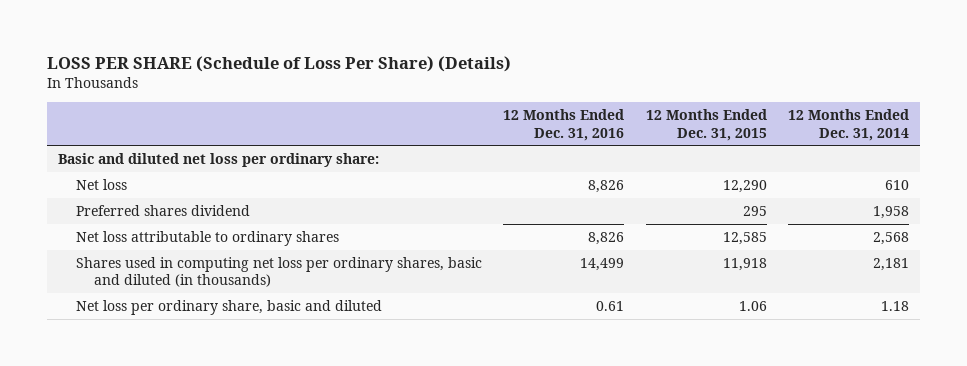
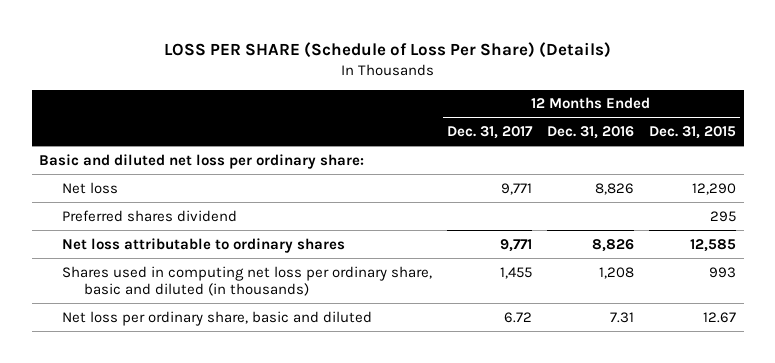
- | 12 Months Ended Dec. 31, 2016 | 12 Months Ended Dec. 31, 2015 | 12 Months Ended Dec. 31, 2014
+ | 12 Months Ended Dec. 31, 2017 | 12 Months Ended Dec. 31, 2016 | 12 Months Ended Dec. 31, 2015
- Shares used in computing net loss per ordinary shares, basic and diluted (in thousands) | 14,499 | 11,918 | 2,181
- Net loss per ordinary share, basic and diluted | 0.61 | 1.06 | 1.18
+ Shares used in computing net loss per ordinary share, basic and diluted (in thousands) | 1,455 | 1,208 | 993
+ Net loss per ordinary share, basic and diluted | 6.72 | 7.31 | 12.67

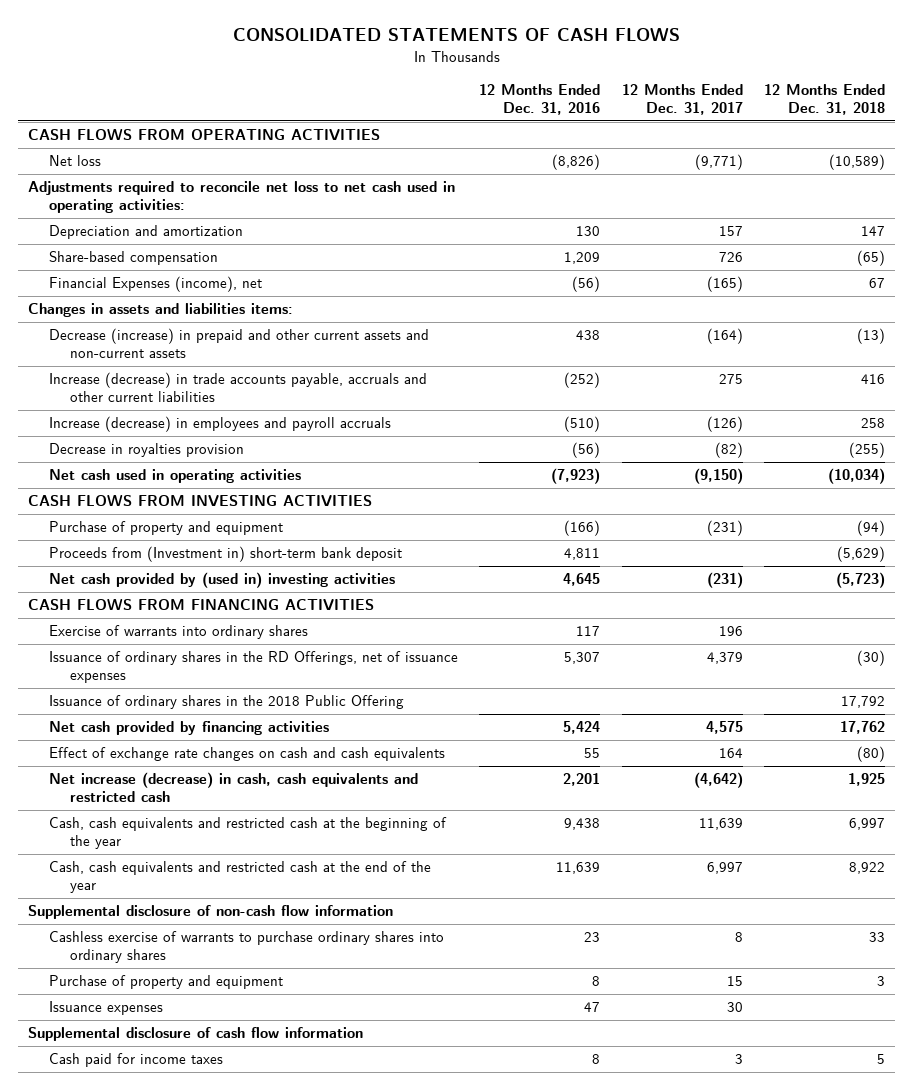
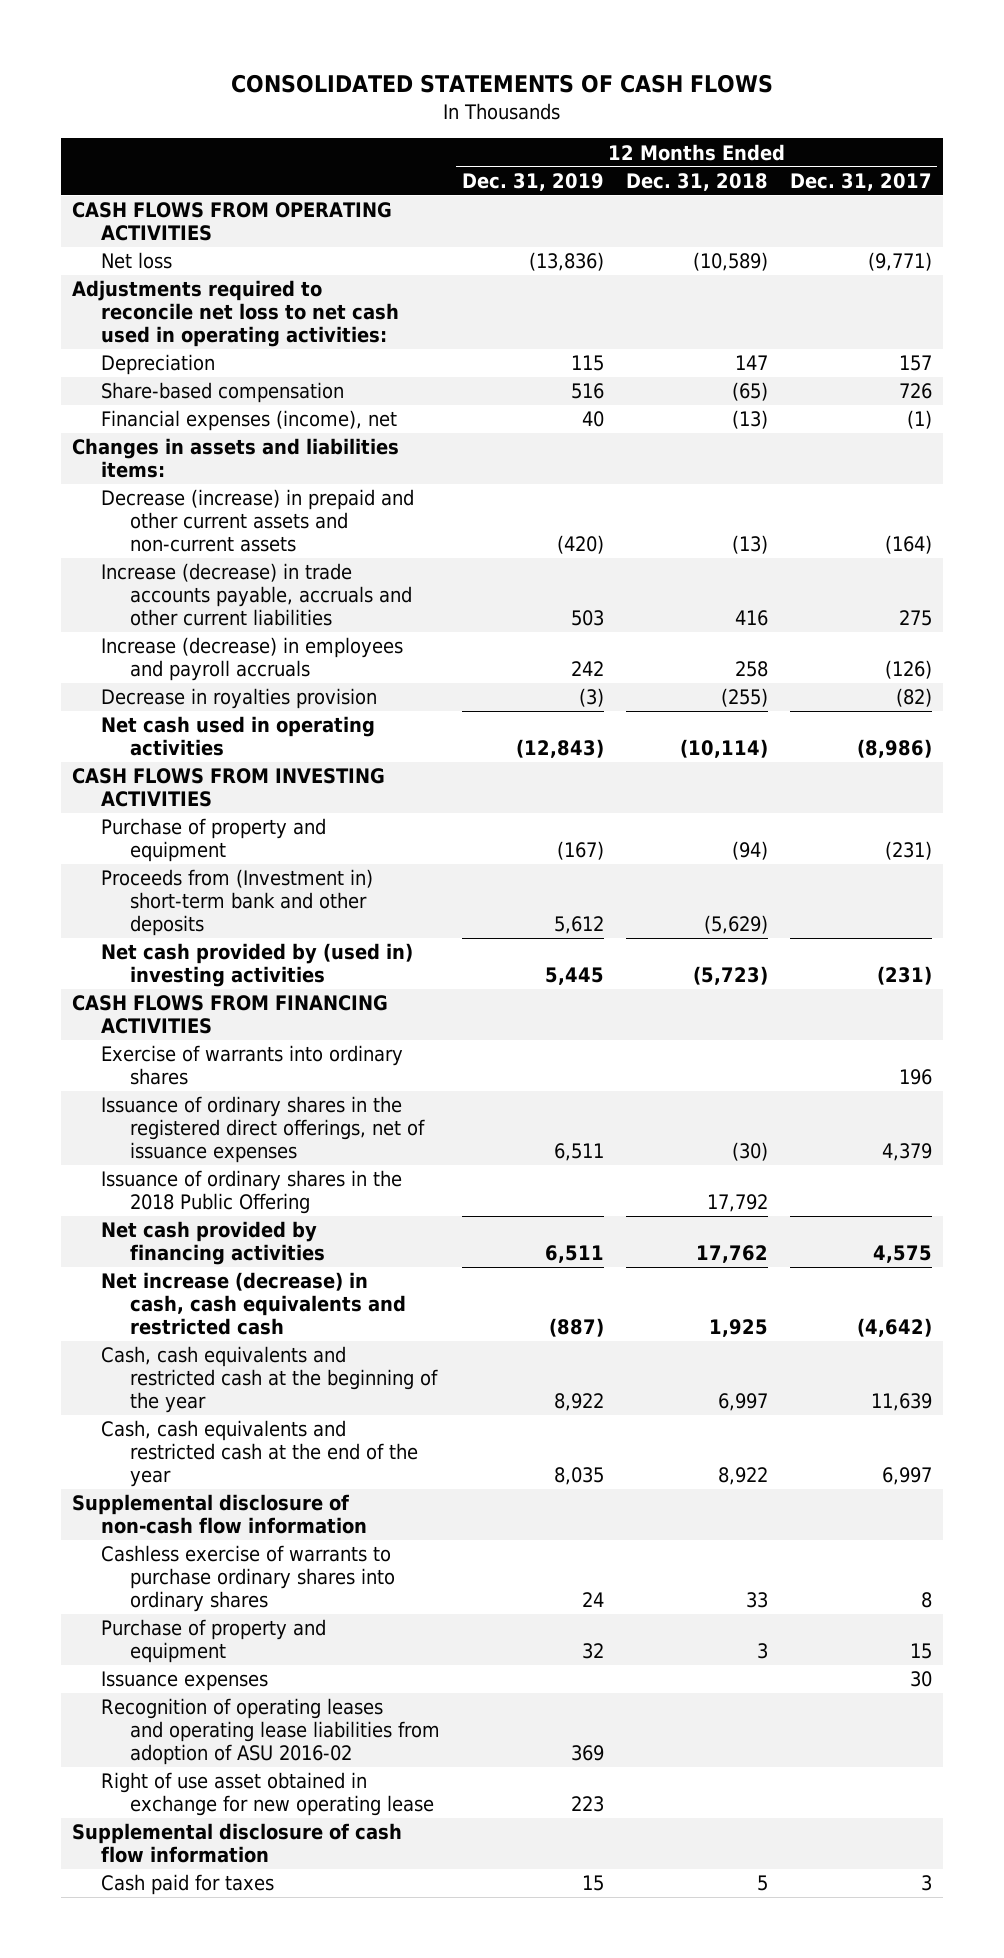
- | 12 Months Ended Dec. 31, 2016 | 12 Months Ended Dec. 31, 2017 | 12 Months Ended Dec. 31, 2018
+ | 12 Months Ended Dec. 31, 2019 | 12 Months Ended Dec. 31, 2018 | 12 Months Ended Dec. 31, 2017
- Depreciation and amortization | 130 | 157 | 147
+ Depreciation | 115 | 147 | 157
- Financial Expenses (income), net | (56) | (165) | 67
+ Financial expenses (income), net | 40 | (13) | (1)
- Net cash used in operating activities | (7,923) | (9,150) | (10,034)
+ Net cash used in operating activities | (12,843) | (10,114) | (8,986)
- Proceeds from (Investment in) short-term bank deposit | 4,811 | | (5,629)
+ Proceeds from (Investment in) short-term bank and other deposits | 5,612 | (5,629) |
- Issuance of ordinary shares in the RD Offerings, net of issuance expenses | 5,307 | 4,379 | (30)
+ Issuance of ordinary shares in the registered direct offerings, net of issuance expenses | 6,511 | (30) | 4,379
- Effect of exchange rate changes on cash and cash equivalents | 55 | 164 | (80)
+ Recognition of operating leases and operating lease liabilities from adoption of ASU 2016-02 | 369 | |
+ Right of use asset obtained in exchange for new operating lease | 223 | |
- Cash paid for income taxes | 8 | 3 | 5
+ Cash paid for taxes | 15 | 5 | 3

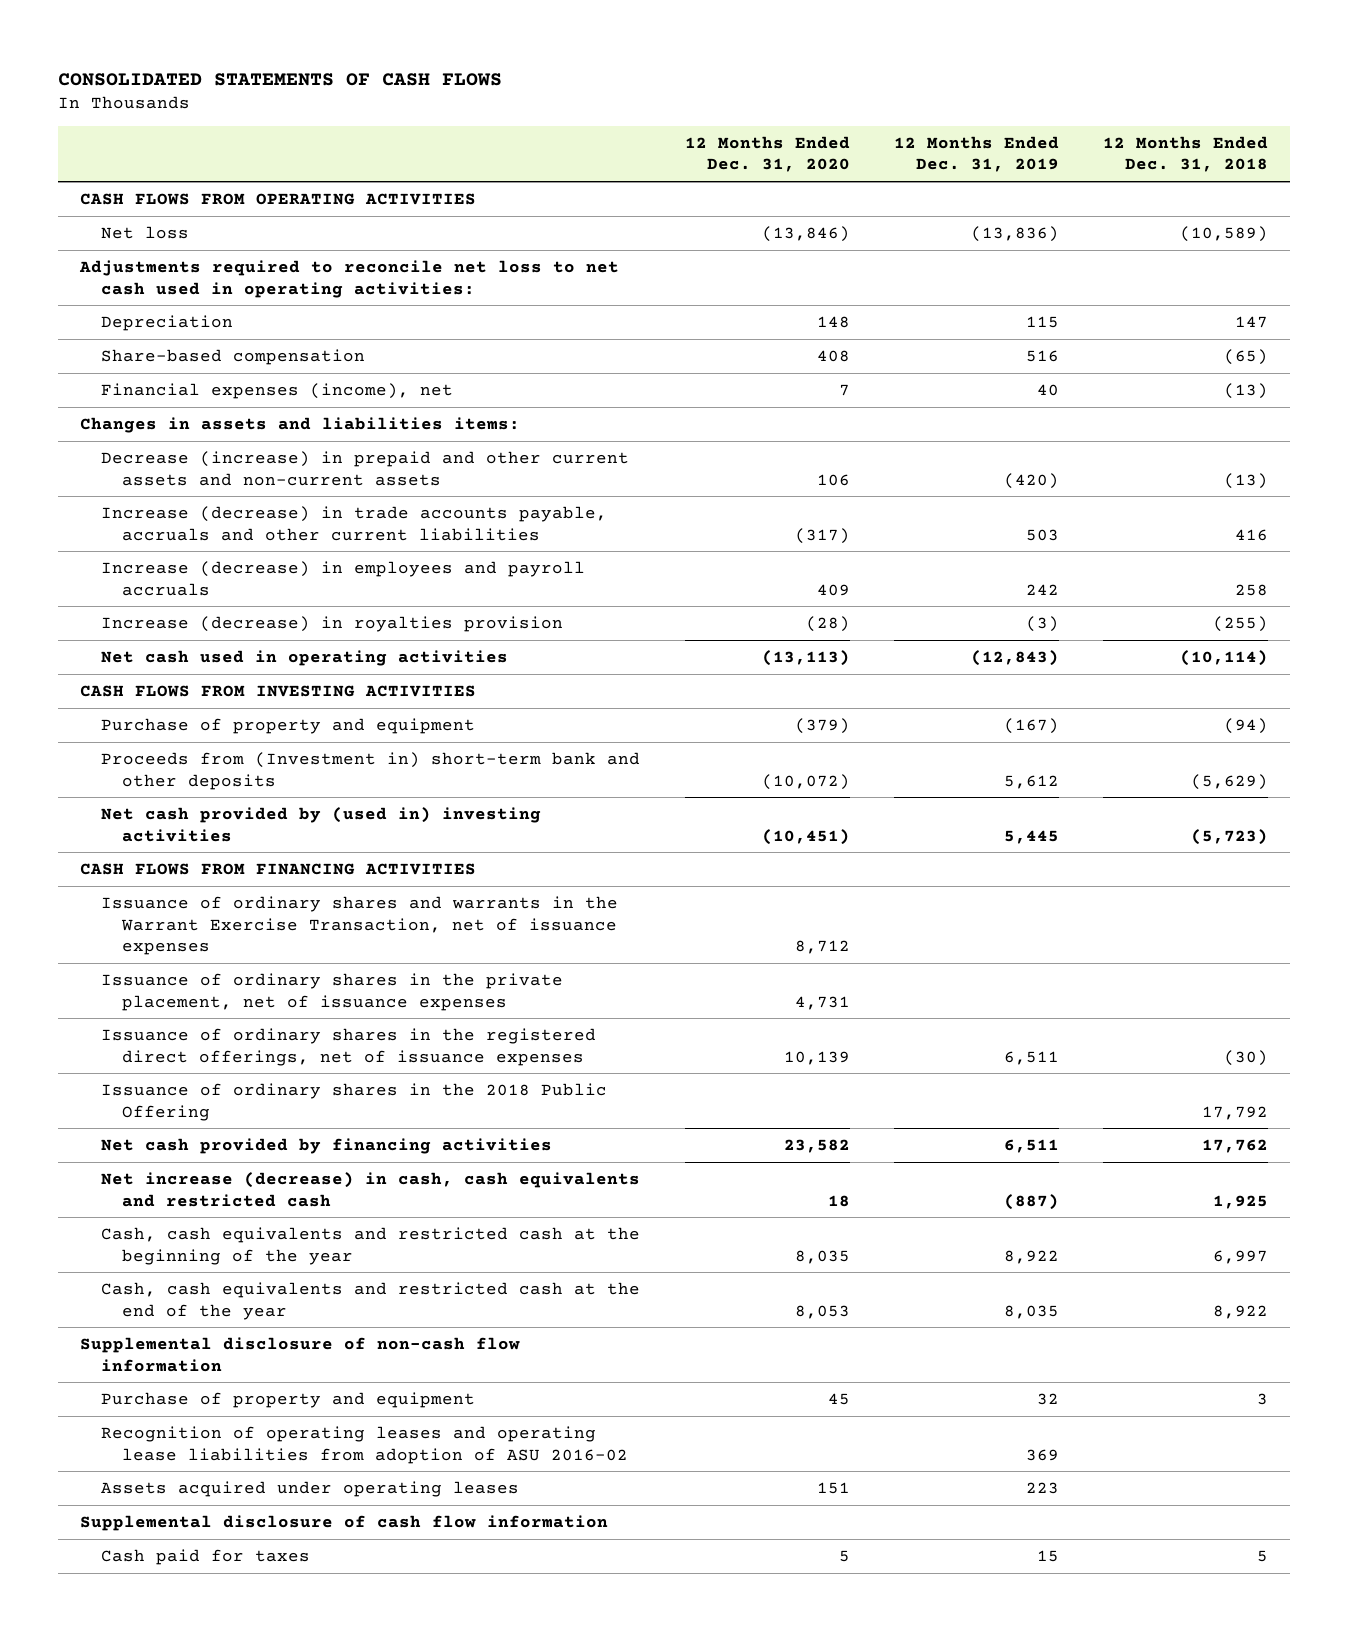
- | 12 Months Ended Dec. 31, 2019 | 12 Months Ended Dec. 31, 2018 | 12 Months Ended Dec. 31, 2017
+ | 12 Months Ended Dec. 31, 2020 | 12 Months Ended Dec. 31, 2019 | 12 Months Ended Dec. 31, 2018
- Decrease in royalties provision | (3) | (255) | (82)
+ Increase (decrease) in royalties provision | (28) | (3) | (255)
- Exercise of warrants into ordinary shares | | | 196
+ Issuance of ordinary shares and warrants in the Warrant Exercise Transaction, net of issuance expenses | 8,712 | |
+ Issuance of ordinary shares in the private placement, net of issuance expenses | 4,731 | |
- Cashless exercise of warrants to purchase ordinary shares into ordinary shares | 24 | 33 | 8
- Issuance expenses | | | 30
- Right of use asset obtained in exchange for new operating lease | 223 | |
+ Assets acquired under operating leases | 151 | 223 |

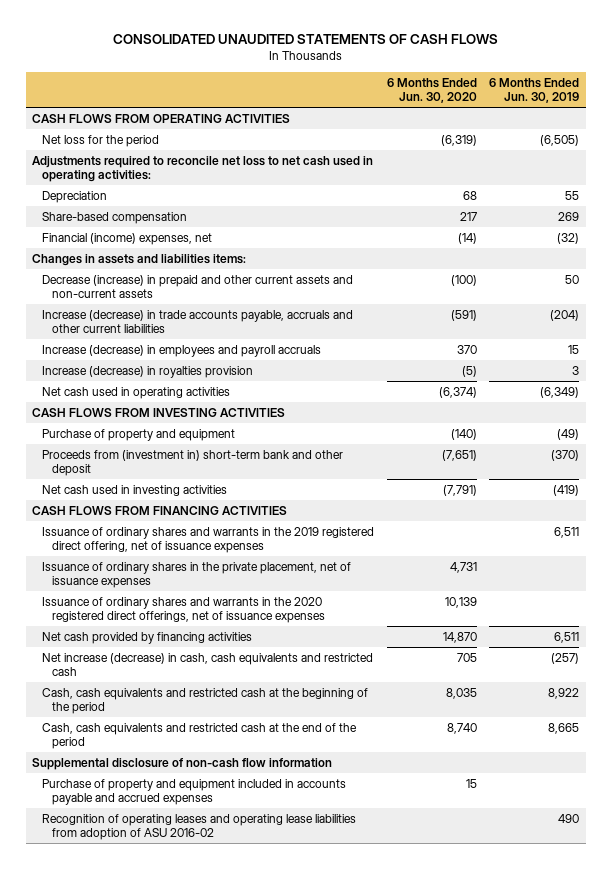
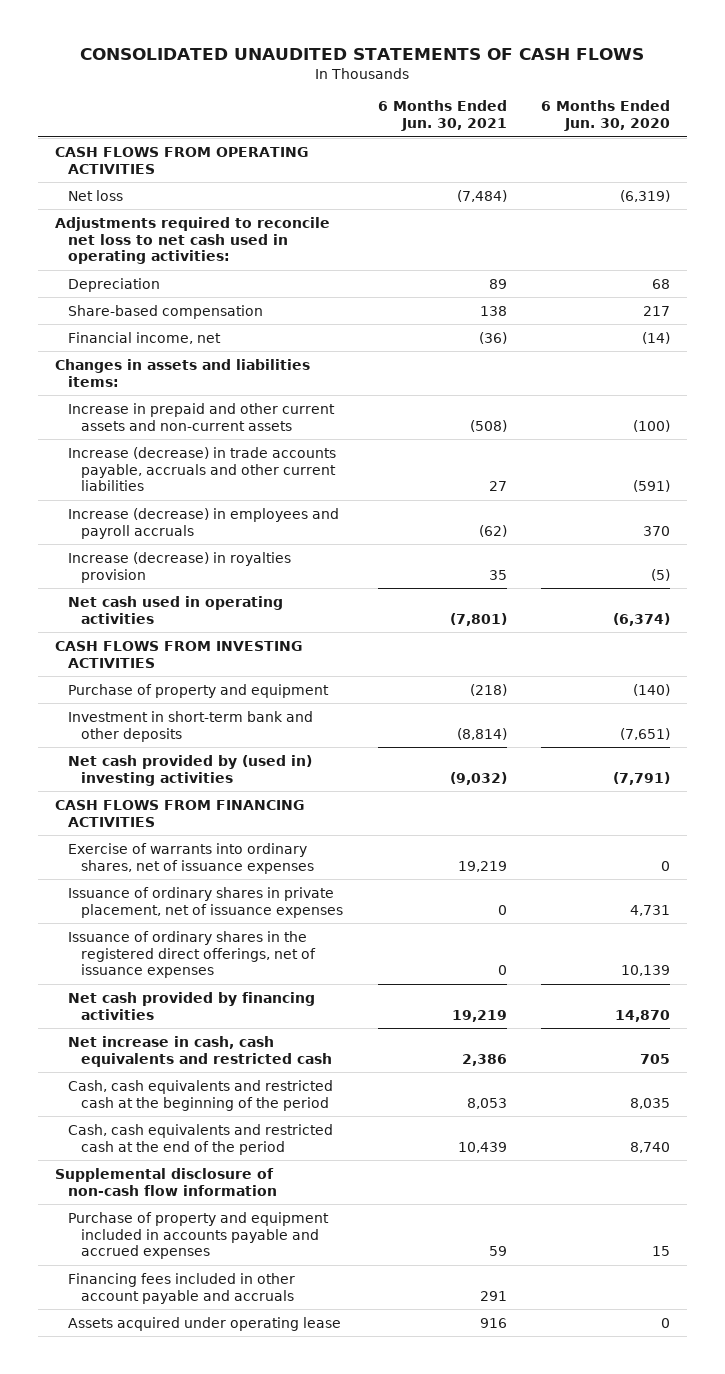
- | 6 Months Ended Jun. 30, 2020 | 6 Months Ended Jun. 30, 2019
+ | 6 Months Ended Jun. 30, 2021 | 6 Months Ended Jun. 30, 2020
- Net loss for the period | (6,319) | (6,505)
+ Net loss | (7,484) | (6,319)
- Financial (income) expenses, net | (14) | (32)
+ Financial income, net | (36) | (14)
- Decrease (increase) in prepaid and other current assets and non-current assets | (100) | 50
+ Increase in prepaid and other current assets and non-current assets | (508) | (100)
- Proceeds from (investment in) short-term bank and other deposit | (7,651) | (370)
- Net cash used in investing activities | (7,791) | (419)
+ Investment in short-term bank and other deposits | (8,814) | (7,651)
+ Net cash provided by (used in) investing activities | (9,032) | (7,791)
- Issuance of ordinary shares and warrants in the 2019 registered direct offering, net of issuance expenses | | 6,511
- Issuance of ordinary shares in the private placement, net of issuance expenses | 4,731 |
- Issuance of ordinary shares and warrants in the 2020 registered direct offerings, net of issuance expenses | 10,139 |
+ Exercise of warrants into ordinary shares, net of issuance expenses | 19,219 | 0
+ Issuance of ordinary shares in private placement, net of issuance expenses | 0 | 4,731
+ Issuance of ordinary shares in the registered direct offerings, net of issuance expenses | 0 | 10,139
- Net increase (decrease) in cash, cash equivalents and restricted cash | 705 | (257)
+ Net increase in cash, cash equivalents and restricted cash | 2,386 | 705
- Recognition of operating leases and operating lease liabilities from adoption of ASU 2016-02 | | 490
+ Financing fees included in other account payable and accruals | 291 |
+ Assets acquired under operating lease | 916 | 0

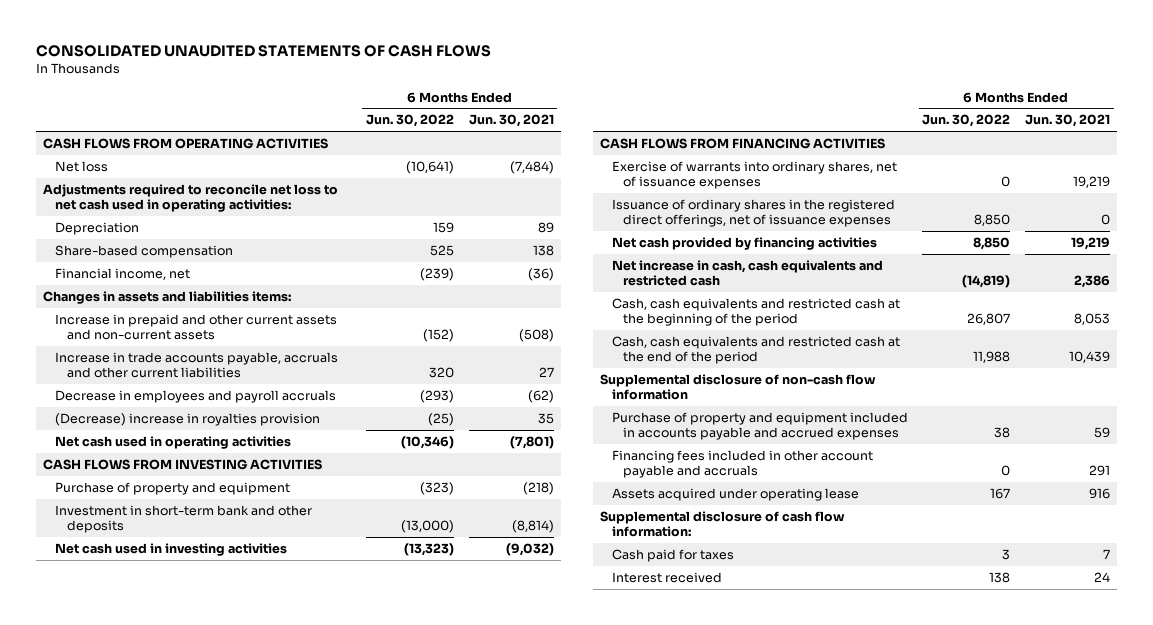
- | 6 Months Ended Jun. 30, 2021 | 6 Months Ended Jun. 30, 2020
+ | 6 Months Ended Jun. 30, 2022 | 6 Months Ended Jun. 30, 2021
- Increase (decrease) in trade accounts payable, accruals and other current liabilities | 27 | (591)
- Increase (decrease) in employees and payroll accruals | (62) | 370
- Increase (decrease) in royalties provision | 35 | (5)
+ Increase in trade accounts payable, accruals and other current liabilities | 320 | 27
+ Decrease in employees and payroll accruals | (293) | (62)
+ (Decrease) increase in royalties provision | (25) | 35
- Net cash provided by (used in) investing activities | (9,032) | (7,791)
+ Net cash used in investing activities | (13,323) | (9,032)
- Issuance of ordinary shares in private placement, net of issuance expenses | 0 | 4,731
+ Supplemental disclosure of cash flow information:
+ Cash paid for taxes | 3 | 7
+ Interest received | 138 | 24

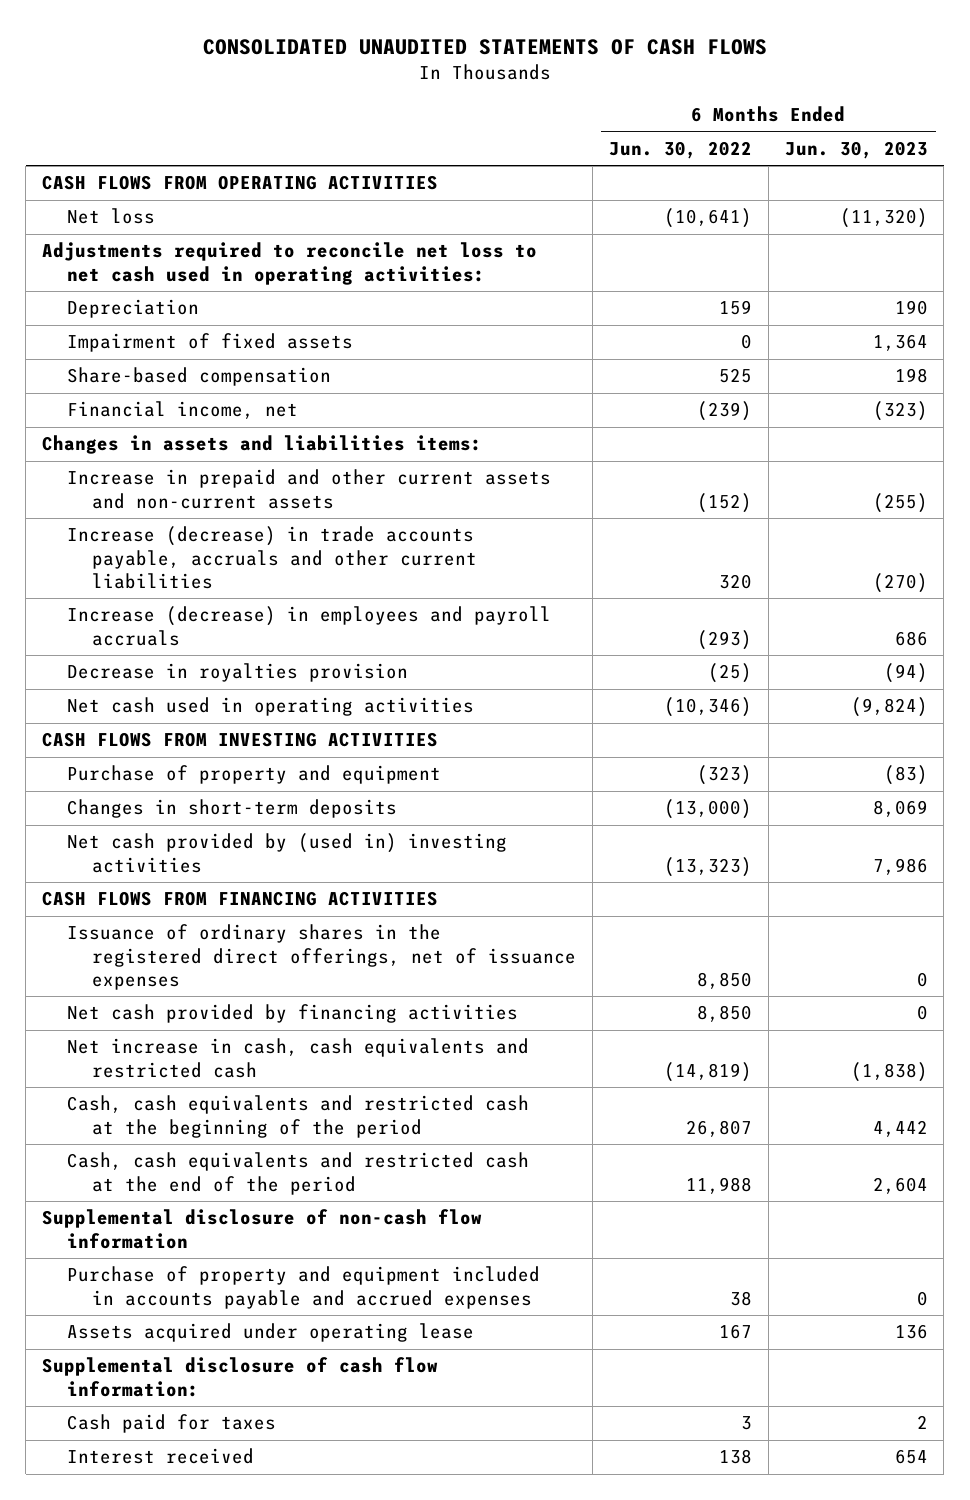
- | 6 Months Ended Jun. 30, 2022 | 6 Months Ended Jun. 30, 2021
+ | 6 Months Ended Jun. 30, 2022 | 6 Months Ended Jun. 30, 2023
+ Impairment of fixed assets | 0 | 1,364
- Increase in trade accounts payable, accruals and other current liabilities | 320 | 27
- Decrease in employees and payroll accruals | (293) | (62)
- (Decrease) increase in royalties provision | (25) | 35
+ Increase (decrease) in trade accounts payable, accruals and other current liabilities | 320 | (270)
+ Increase (decrease) in employees and payroll accruals | (293) | 686
+ Decrease in royalties provision | (25) | (94)
- Investment in short-term bank and other deposits | (13,000) | (8,814)
- Net cash used in investing activities | (13,323) | (9,032)
+ Changes in short-term deposits | (13,000) | 8,069
+ Net cash provided by (used in) investing activities | (13,323) | 7,986
- Exercise of warrants into ordinary shares, net of issuance expenses | 0 | 19,219
- Financing fees included in other account payable and accruals | 0 | 291

